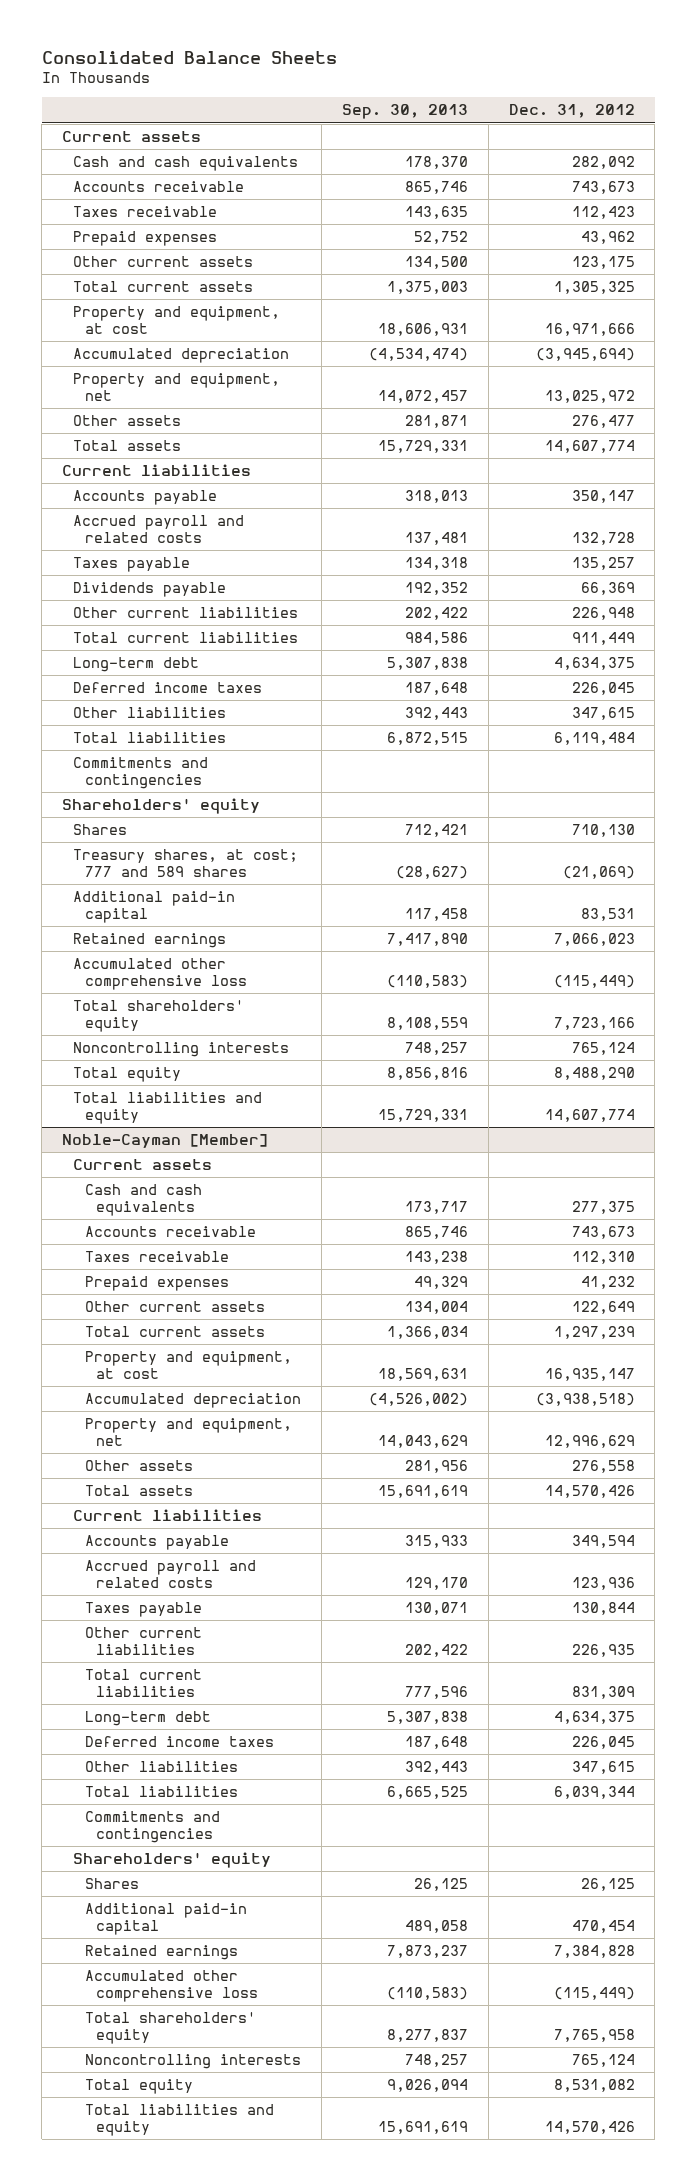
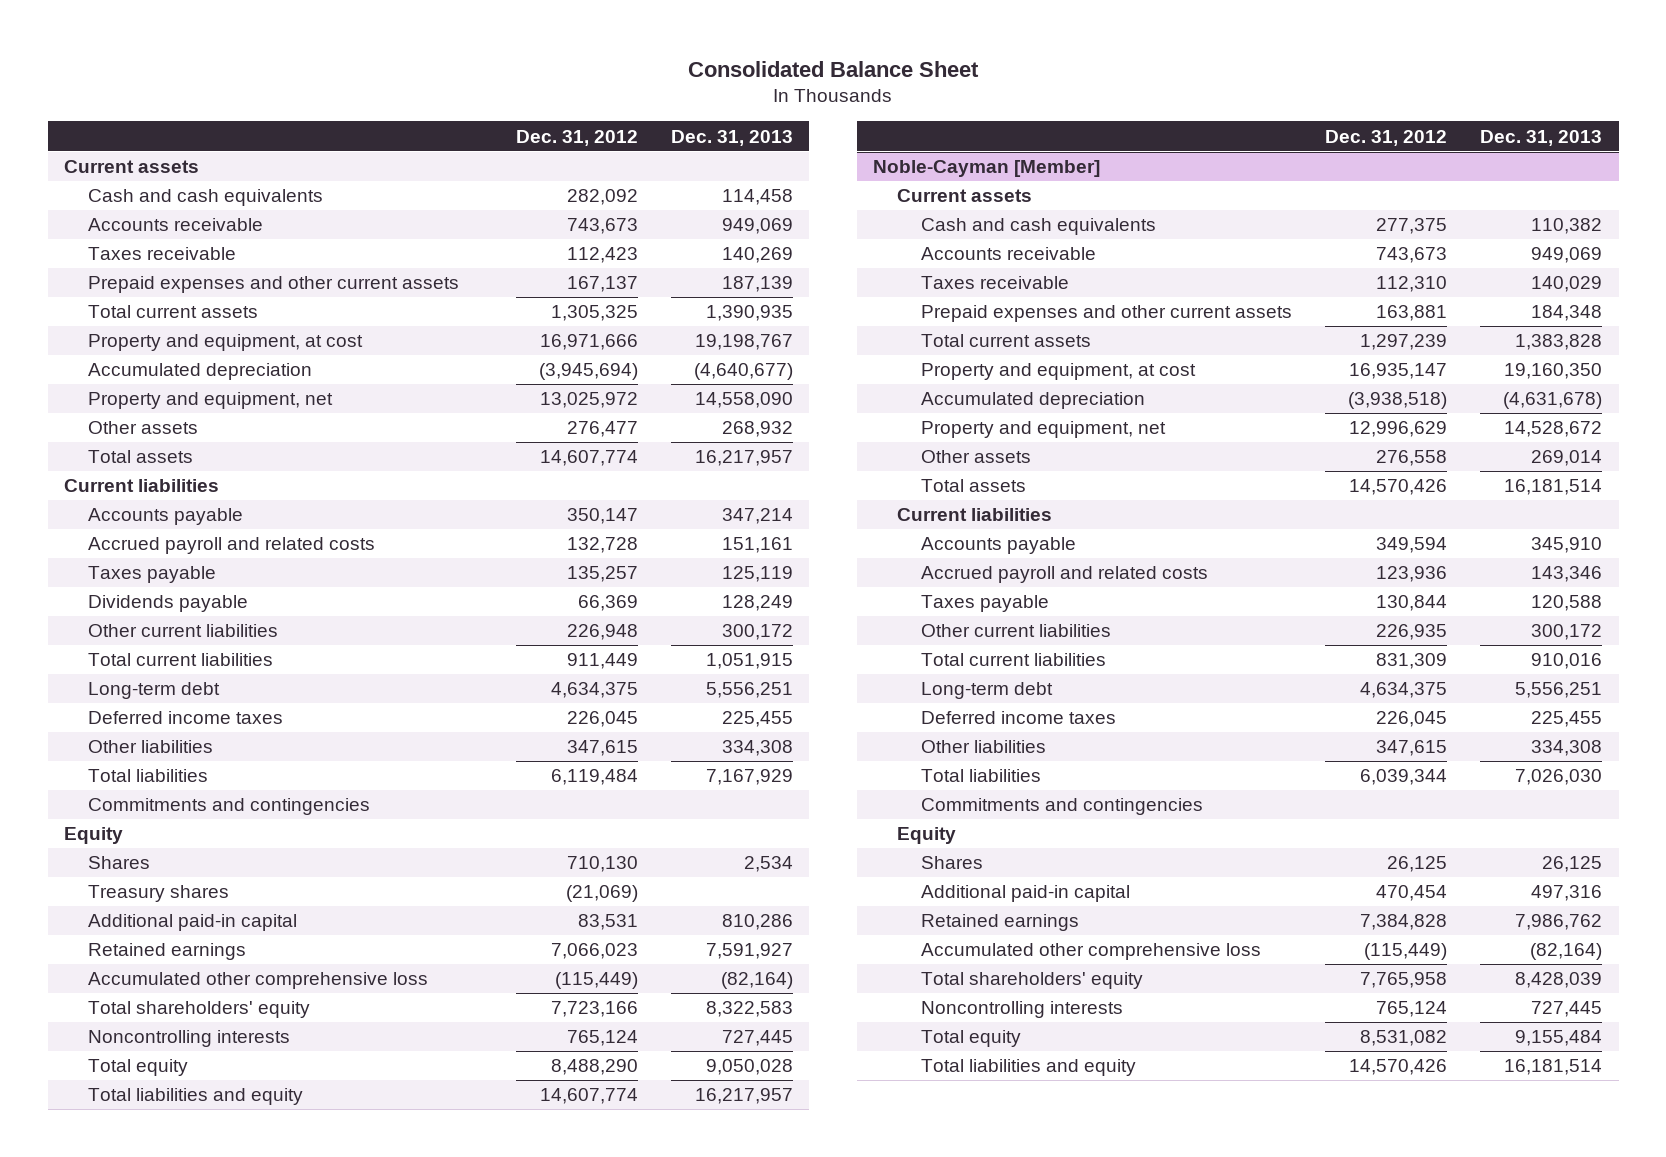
- Consolidated Balance Sheets
+ Consolidated Balance Sheet
- | Sep. 30, 2013 | Dec. 31, 2012
+ | Dec. 31, 2012 | Dec. 31, 2013
- Prepaid expenses | 52,752 | 43,962
- Other current assets | 134,500 | 123,175
+ Prepaid expenses and other current assets | 167,137 | 187,139
- Shareholders' equity
+ Equity
- Treasury shares, at cost; 777 and 589 shares | (28,627) | (21,069)
+ Treasury shares | (21,069) |
@ Noble-Cayman [Member]
- Prepaid expenses | 49,329 | 41,232
- Other current assets | 134,004 | 122,649
+ Prepaid expenses and other current assets | 163,881 | 184,348
- Shareholders' equity
+ Equity

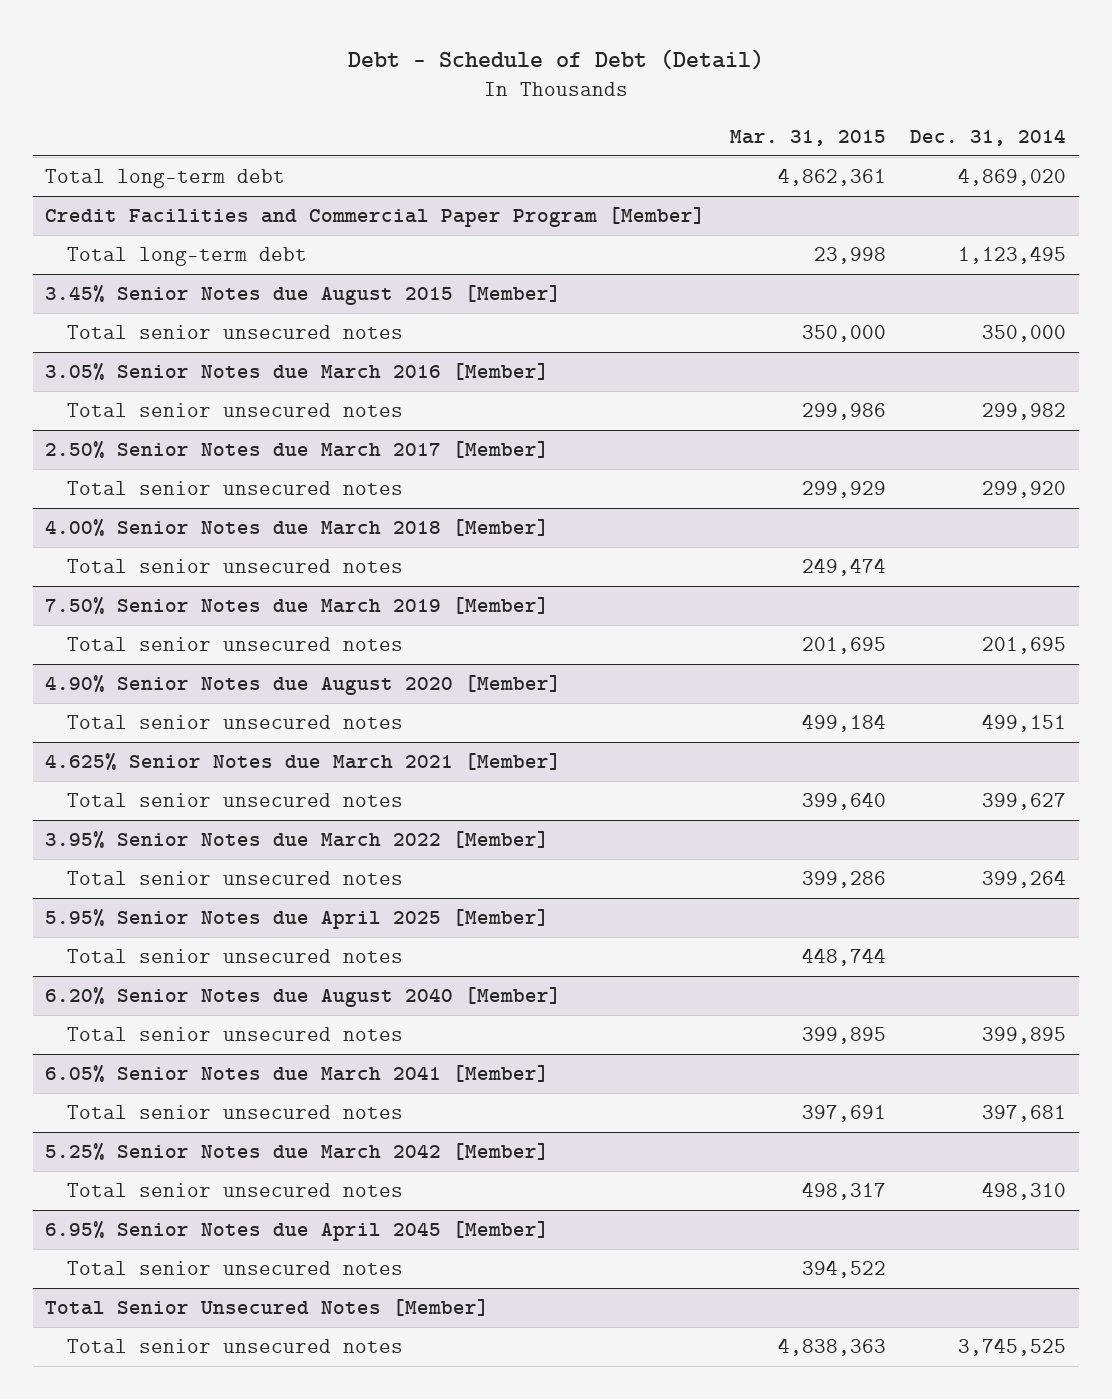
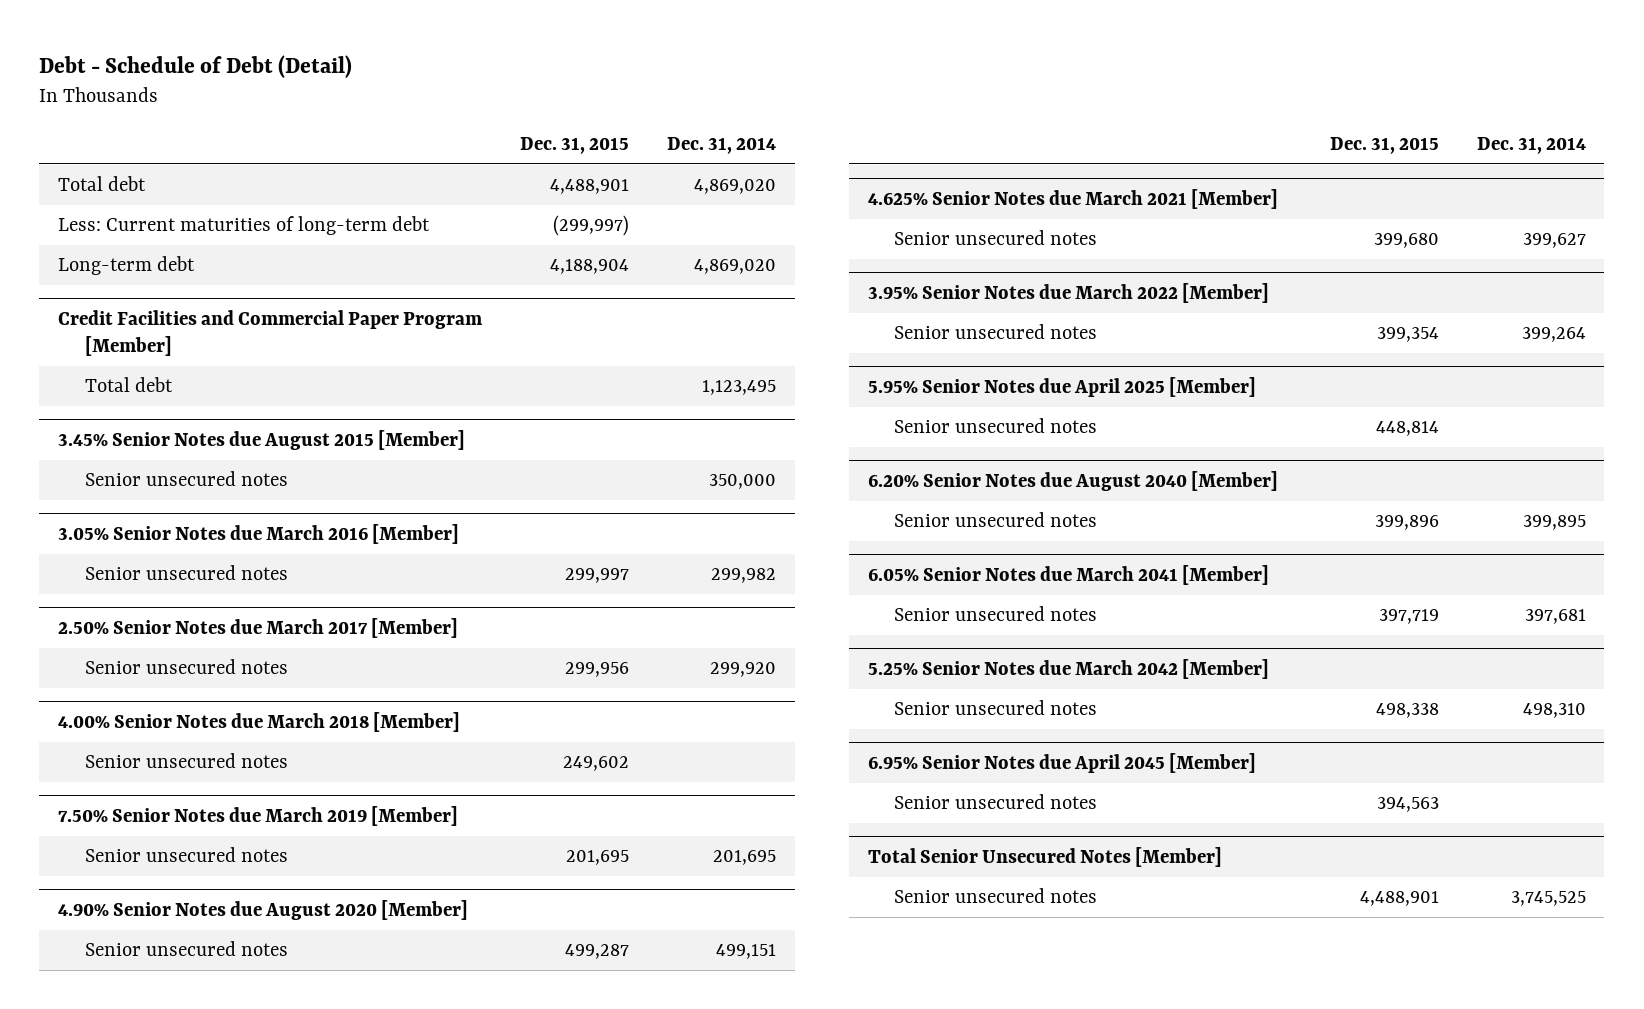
- | Mar. 31, 2015 | Dec. 31, 2014
+ | Dec. 31, 2015 | Dec. 31, 2014
- Total long-term debt | 4,862,361 | 4,869,020
+ Total debt | 4,488,901 | 4,869,020
+ Less: Current maturities of long-term debt | (299,997) |
+ Long-term debt | 4,188,904 | 4,869,020
@ Credit Facilities and Commercial Paper Program [Member]
- Total long-term debt | 23,998 | 1,123,495
+ Total debt | | 1,123,495
@ 3.45% Senior Notes due August 2015 [Member]
- Total senior unsecured notes | 350,000 | 350,000
+ Senior unsecured notes | | 350,000
@ 3.05% Senior Notes due March 2016 [Member]
- Total senior unsecured notes | 299,986 | 299,982
+ Senior unsecured notes | 299,997 | 299,982
@ 2.50% Senior Notes due March 2017 [Member]
- Total senior unsecured notes | 299,929 | 299,920
+ Senior unsecured notes | 299,956 | 299,920
@ 4.00% Senior Notes due March 2018 [Member]
- Total senior unsecured notes | 249,474 |
+ Senior unsecured notes | 249,602 |
@ 7.50% Senior Notes due March 2019 [Member]
- Total senior unsecured notes | 201,695 | 201,695
+ Senior unsecured notes | 201,695 | 201,695
@ 4.90% Senior Notes due August 2020 [Member]
- Total senior unsecured notes | 499,184 | 499,151
+ Senior unsecured notes | 499,287 | 499,151
@ 4.625% Senior Notes due March 2021 [Member]
- Total senior unsecured notes | 399,640 | 399,627
+ Senior unsecured notes | 399,680 | 399,627
@ 3.95% Senior Notes due March 2022 [Member]
- Total senior unsecured notes | 399,286 | 399,264
+ Senior unsecured notes | 399,354 | 399,264
@ 5.95% Senior Notes due April 2025 [Member]
- Total senior unsecured notes | 448,744 |
+ Senior unsecured notes | 448,814 |
@ 6.20% Senior Notes due August 2040 [Member]
- Total senior unsecured notes | 399,895 | 399,895
+ Senior unsecured notes | 399,896 | 399,895
@ 6.05% Senior Notes due March 2041 [Member]
- Total senior unsecured notes | 397,691 | 397,681
+ Senior unsecured notes | 397,719 | 397,681
@ 5.25% Senior Notes due March 2042 [Member]
- Total senior unsecured notes | 498,317 | 498,310
+ Senior unsecured notes | 498,338 | 498,310
@ 6.95% Senior Notes due April 2045 [Member]
- Total senior unsecured notes | 394,522 |
+ Senior unsecured notes | 394,563 |
@ Total Senior Unsecured Notes [Member]
- Total senior unsecured notes | 4,838,363 | 3,745,525
+ Senior unsecured notes | 4,488,901 | 3,745,525

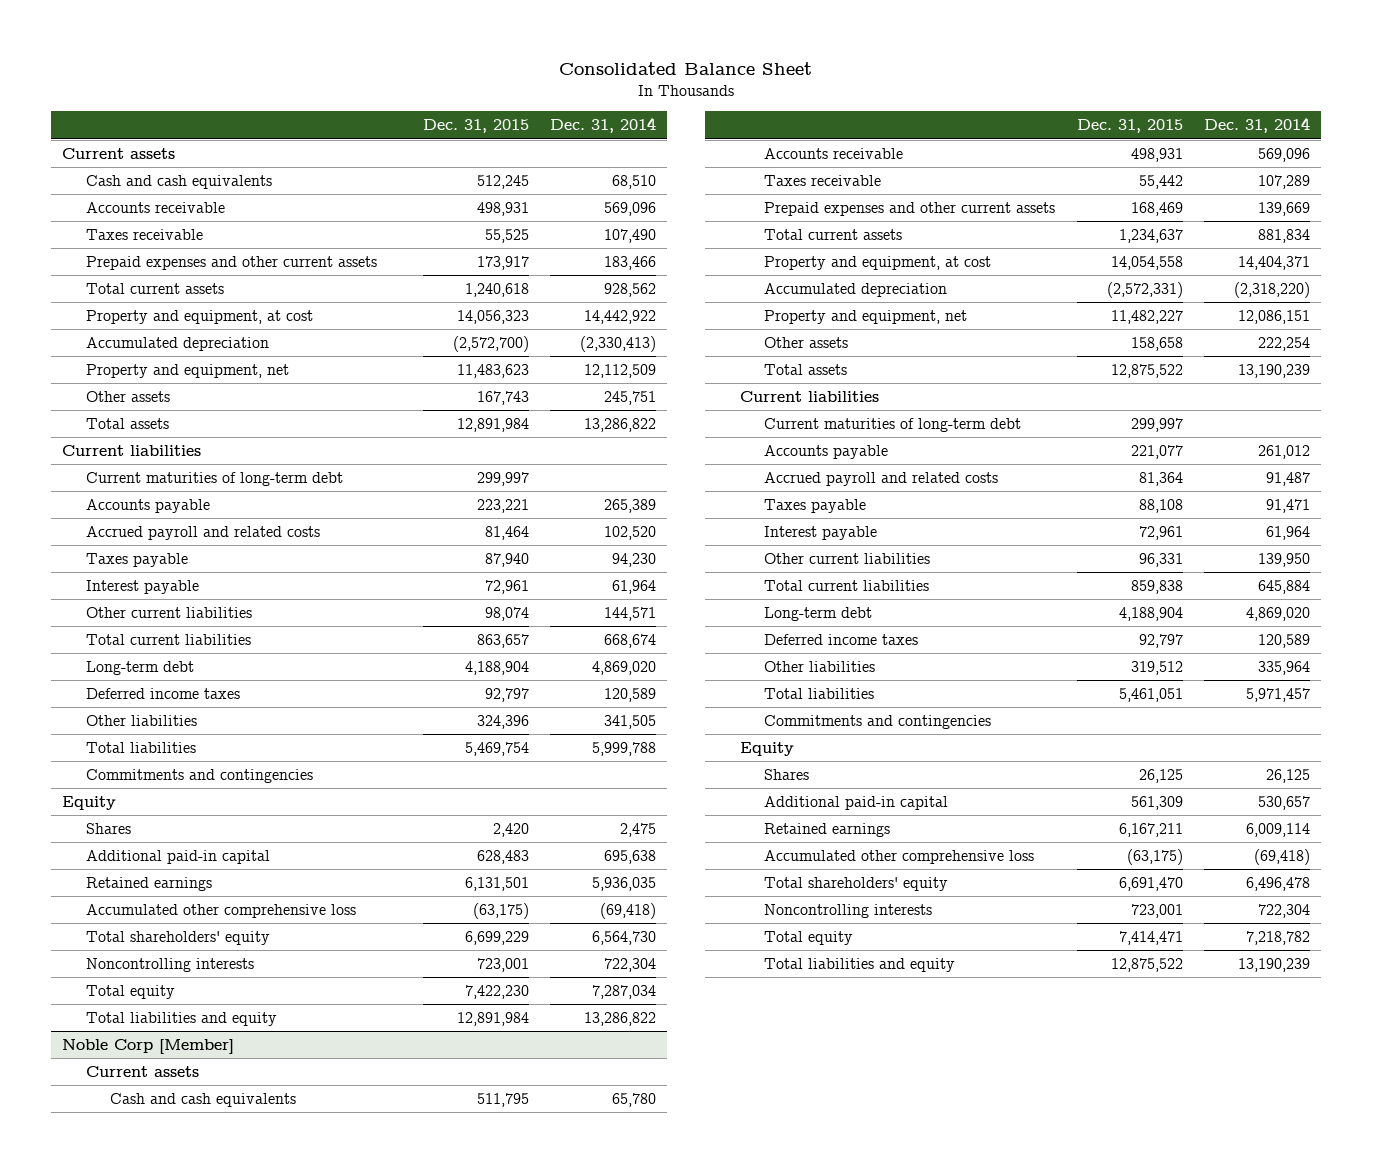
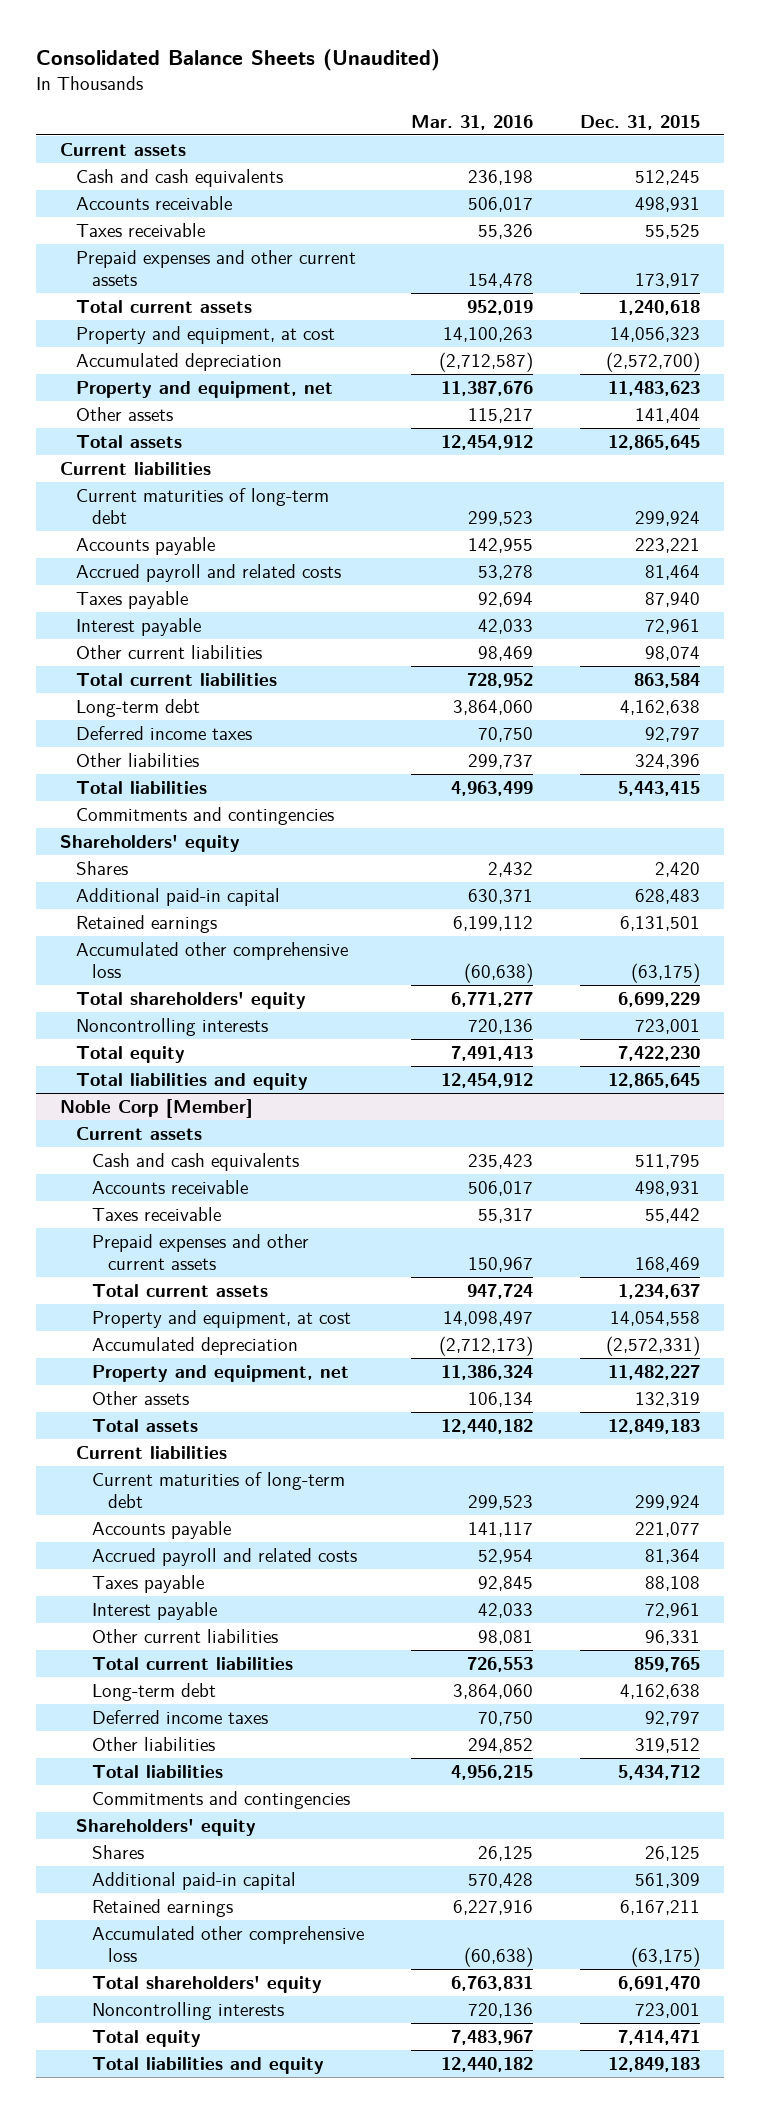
- Consolidated Balance Sheet
+ Consolidated Balance Sheets (Unaudited)
- | Dec. 31, 2015 | Dec. 31, 2014
+ | Mar. 31, 2016 | Dec. 31, 2015
- Other assets | 167,743 | 245,751
- Total assets | 12,891,984 | 13,286,822
+ Other assets | 115,217 | 141,404
+ Total assets | 12,454,912 | 12,865,645
- Current maturities of long-term debt | 299,997 |
+ Current maturities of long-term debt | 299,523 | 299,924
- Total current liabilities | 863,657 | 668,674
- Long-term debt | 4,188,904 | 4,869,020
+ Total current liabilities | 728,952 | 863,584
+ Long-term debt | 3,864,060 | 4,162,638
- Total liabilities | 5,469,754 | 5,999,788
+ Total liabilities | 4,963,499 | 5,443,415
- Equity
+ Shareholders' equity
- Total liabilities and equity | 12,891,984 | 13,286,822
+ Total liabilities and equity | 12,454,912 | 12,865,645
@ Noble Corp [Member]
- Other assets | 158,658 | 222,254
- Total assets | 12,875,522 | 13,190,239
+ Other assets | 106,134 | 132,319
+ Total assets | 12,440,182 | 12,849,183
- Current maturities of long-term debt | 299,997 |
+ Current maturities of long-term debt | 299,523 | 299,924
- Total current liabilities | 859,838 | 645,884
- Long-term debt | 4,188,904 | 4,869,020
+ Total current liabilities | 726,553 | 859,765
+ Long-term debt | 3,864,060 | 4,162,638
- Total liabilities | 5,461,051 | 5,971,457
+ Total liabilities | 4,956,215 | 5,434,712
- Equity
+ Shareholders' equity
- Total liabilities and equity | 12,875,522 | 13,190,239
+ Total liabilities and equity | 12,440,182 | 12,849,183

